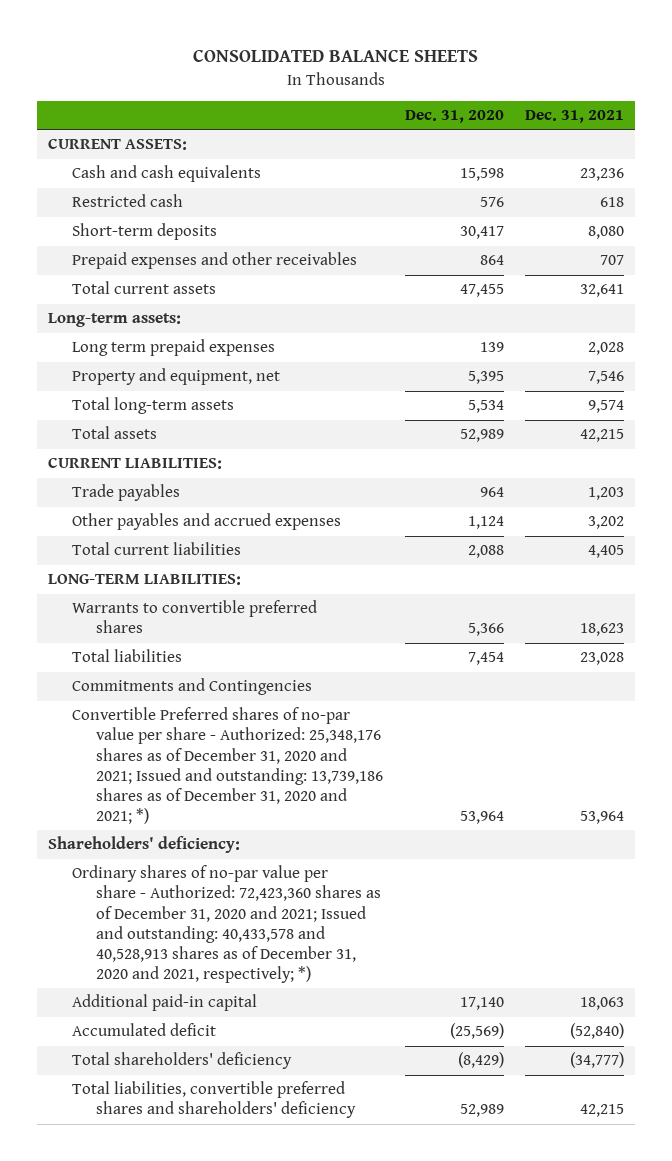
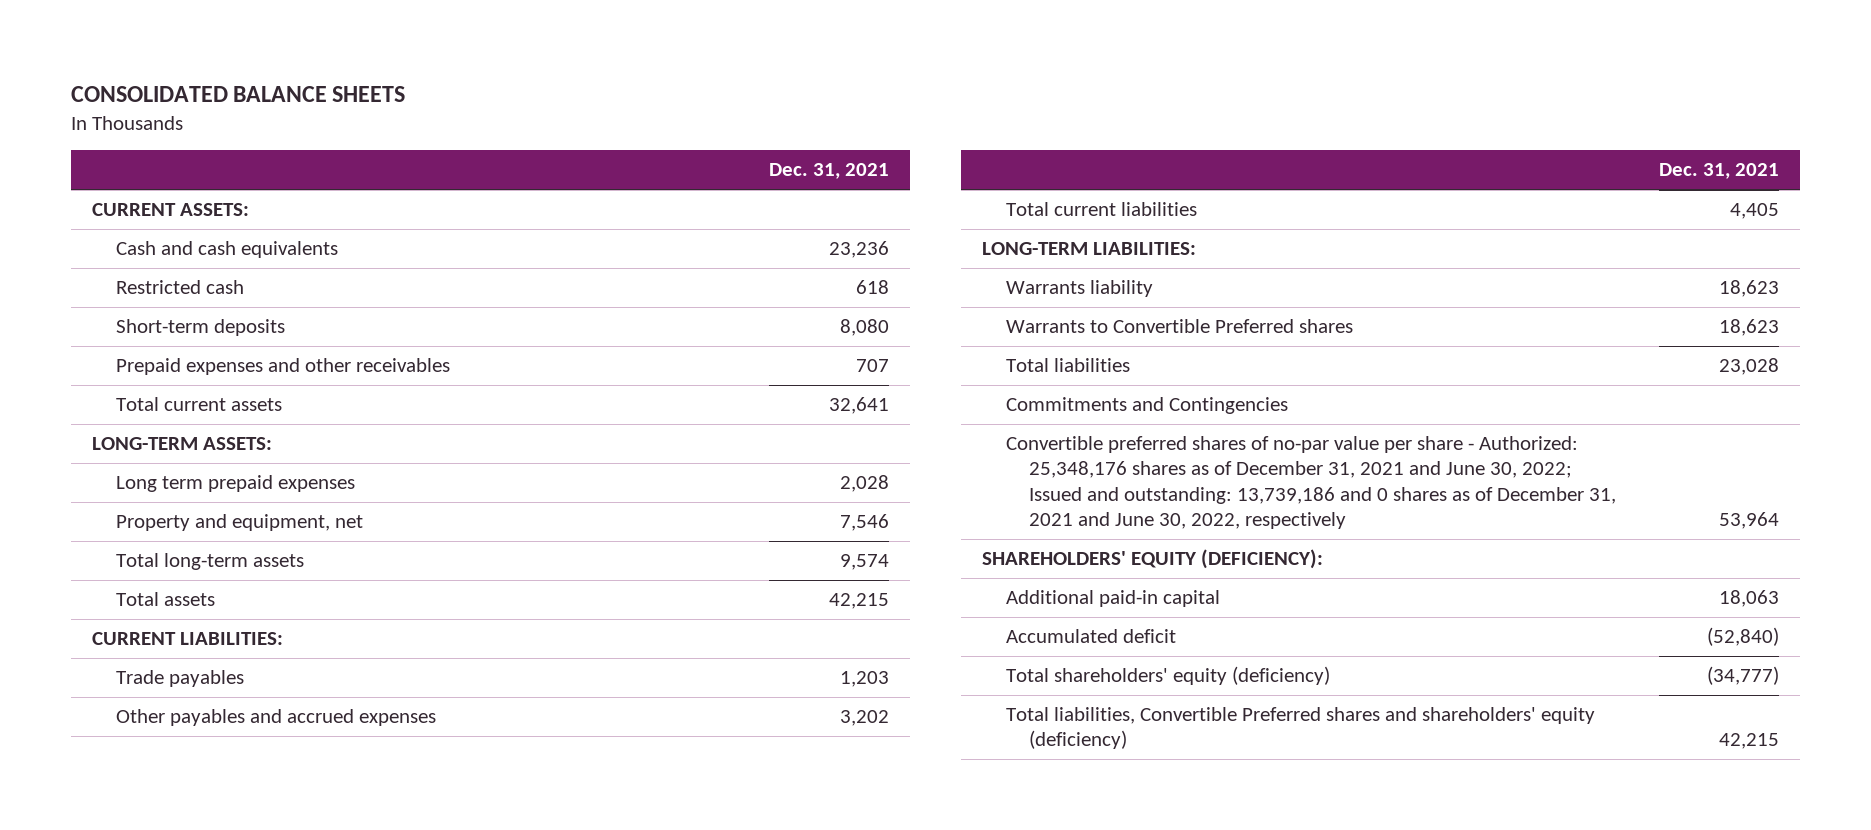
- | Dec. 31, 2020 | Dec. 31, 2021
+ | Dec. 31, 2021
- Long-term assets:
+ LONG-TERM ASSETS:
- Warrants to convertible preferred shares | 5,366 | 18,623
+ Warrants liability | 18,623
+ Warrants to Convertible Preferred shares | 18,623
- Convertible Preferred shares of no-par value per share - Authorized: 25,348,176 shares as of December 31, 2020 and 2021; Issued and outstanding: 13,739,186 shares as of December 31, 2020 and 2021; *) | 53,964 | 53,964
- Shareholders' deficiency:
- Ordinary shares of no-par value per share - Authorized: 72,423,360 shares as of December 31, 2020 and 2021; Issued and outstanding: 40,433,578 and 40,528,913 shares as of December 31, 2020 and 2021, respectively; *)
+ Convertible preferred shares of no-par value per share - Authorized: 25,348,176 shares as of December 31, 2021 and June 30, 2022; Issued and outstanding: 13,739,186 and 0 shares as of December 31, 2021 and June 30, 2022, respectively | 53,964
+ SHAREHOLDERS' EQUITY (DEFICIENCY):
- Total shareholders' deficiency | (8,429) | (34,777)
- Total liabilities, convertible preferred shares and shareholders' deficiency | 52,989 | 42,215
+ Total shareholders' equity (deficiency) | (34,777)
+ Total liabilities, Convertible Preferred shares and shareholders' equity (deficiency) | 42,215

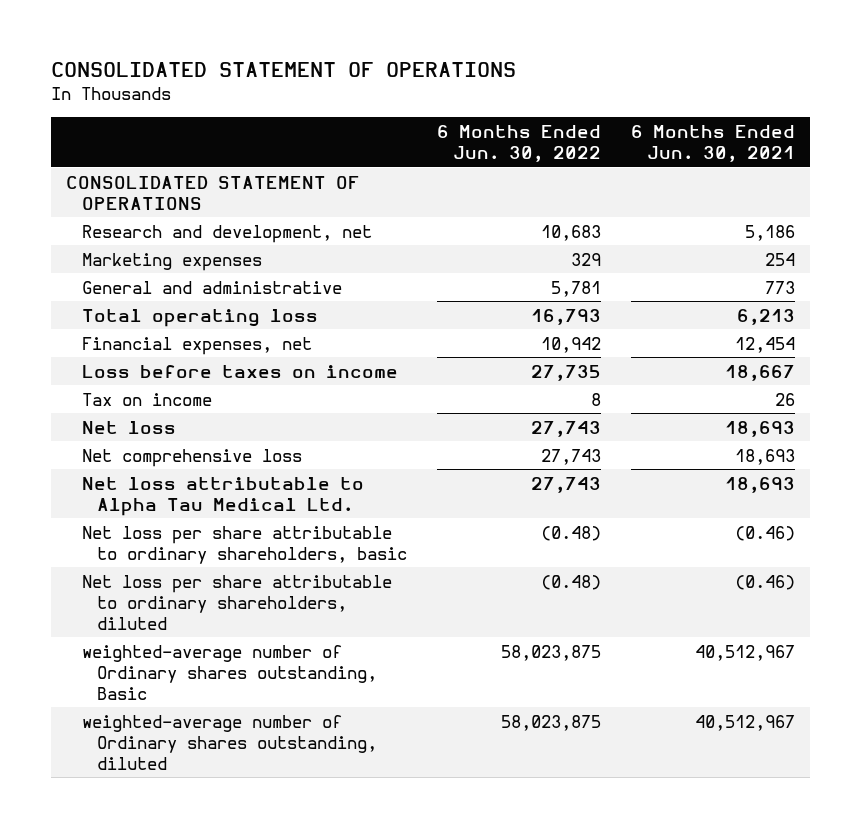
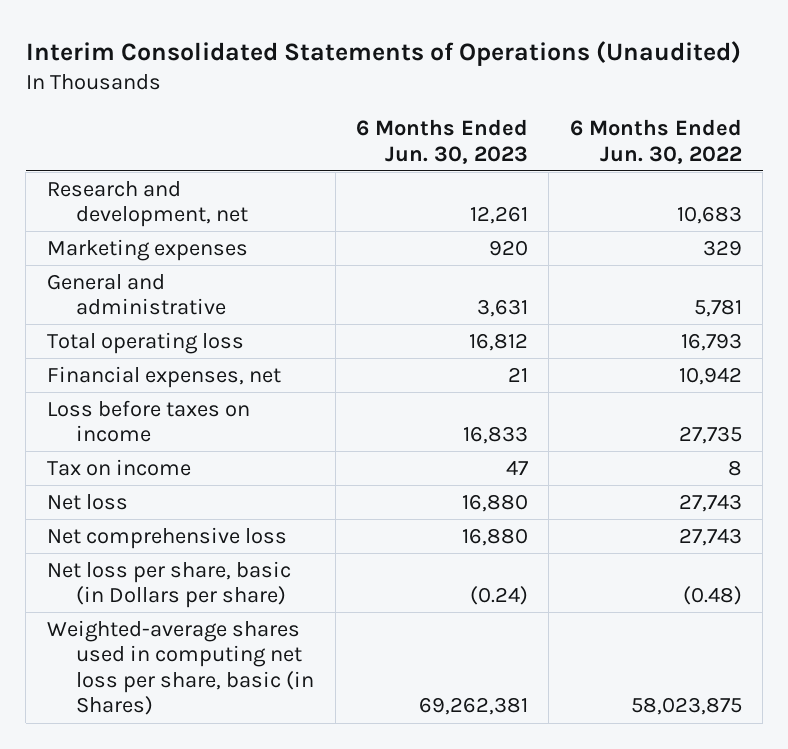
- CONSOLIDATED STATEMENT OF OPERATIONS
+ Interim Consolidated Statements of Operations (Unaudited)
- | 6 Months Ended Jun. 30, 2022 | 6 Months Ended Jun. 30, 2021
+ | 6 Months Ended Jun. 30, 2023 | 6 Months Ended Jun. 30, 2022
- CONSOLIDATED STATEMENT OF OPERATIONS
- Net loss attributable to Alpha Tau Medical Ltd. | 27,743 | 18,693
- Net loss per share attributable to ordinary shareholders, basic | (0.48) | (0.46)
- Net loss per share attributable to ordinary shareholders, diluted | (0.48) | (0.46)
- weighted-average number of Ordinary shares outstanding, Basic | 58,023,875 | 40,512,967
- weighted-average number of Ordinary shares outstanding, diluted | 58,023,875 | 40,512,967
+ Net loss per share, basic (in Dollars per share) | (0.24) | (0.48)
+ Weighted-average shares used in computing net loss per share, basic (in Shares) | 69,262,381 | 58,023,875

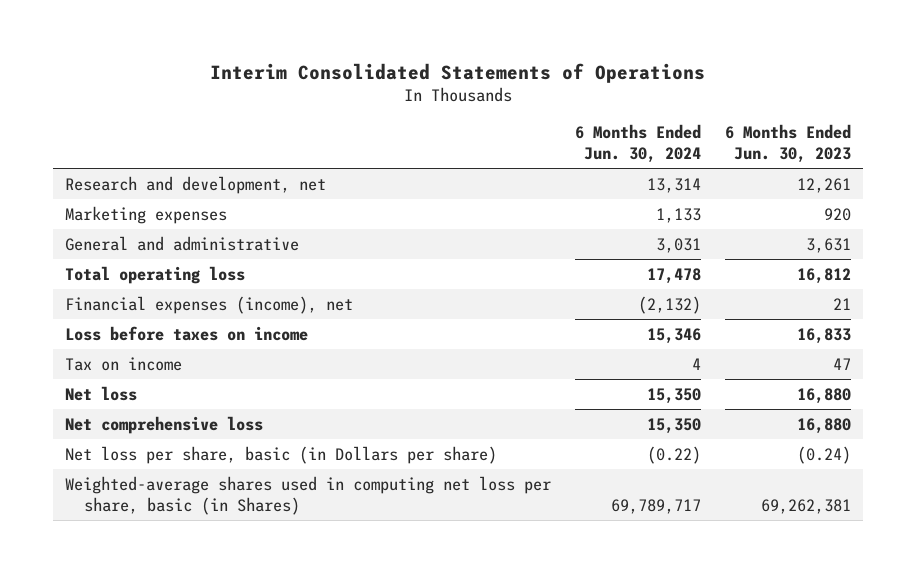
- Interim Consolidated Statements of Operations (Unaudited)
+ Interim Consolidated Statements of Operations
- | 6 Months Ended Jun. 30, 2023 | 6 Months Ended Jun. 30, 2022
+ | 6 Months Ended Jun. 30, 2024 | 6 Months Ended Jun. 30, 2023
- Financial expenses, net | 21 | 10,942
+ Financial expenses (income), net | (2,132) | 21

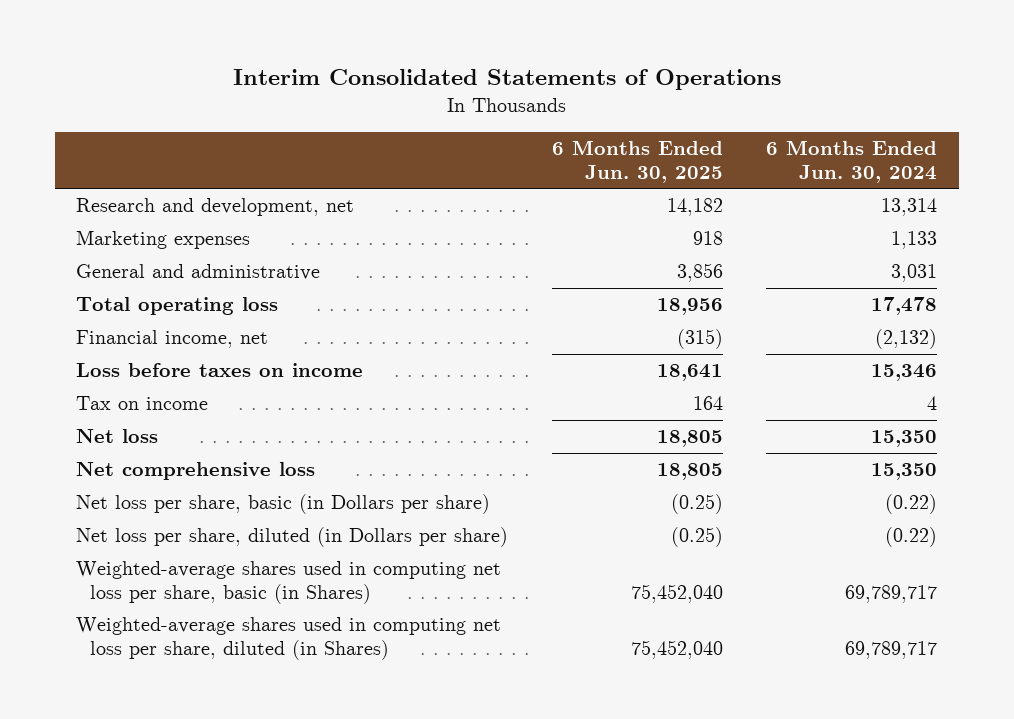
- | 6 Months Ended Jun. 30, 2024 | 6 Months Ended Jun. 30, 2023
+ | 6 Months Ended Jun. 30, 2025 | 6 Months Ended Jun. 30, 2024
- Financial expenses (income), net | (2,132) | 21
+ Financial income, net | (315) | (2,132)
+ Net loss per share, diluted (in Dollars per share) | (0.25) | (0.22)
+ Weighted-average shares used in computing net loss per share, diluted (in Shares) | 75,452,040 | 69,789,717

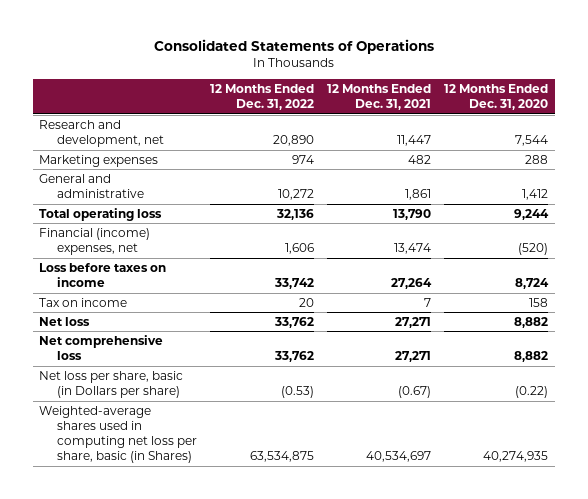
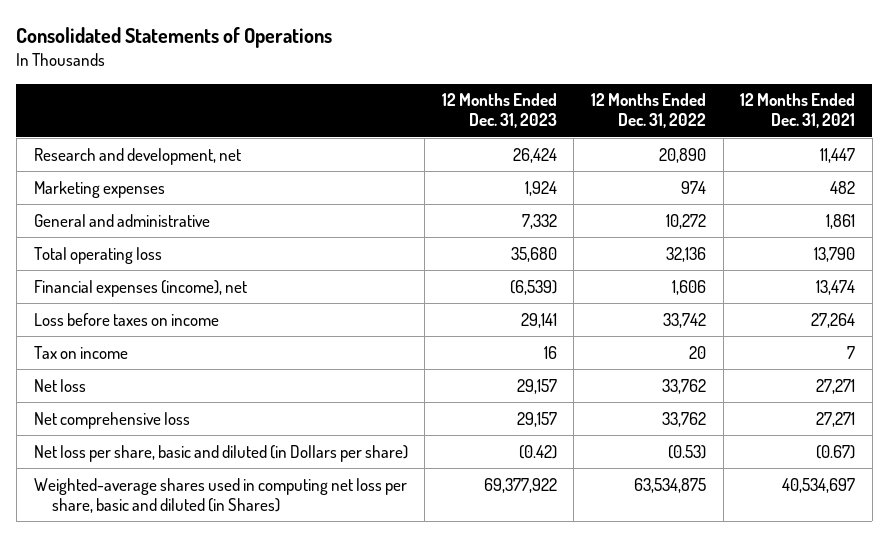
- | 12 Months Ended Dec. 31, 2022 | 12 Months Ended Dec. 31, 2021 | 12 Months Ended Dec. 31, 2020
+ | 12 Months Ended Dec. 31, 2023 | 12 Months Ended Dec. 31, 2022 | 12 Months Ended Dec. 31, 2021
- Financial (income) expenses, net | 1,606 | 13,474 | (520)
+ Financial expenses (income), net | (6,539) | 1,606 | 13,474
- Net loss per share, basic (in Dollars per share) | (0.53) | (0.67) | (0.22)
- Weighted-average shares used in computing net loss per share, basic (in Shares) | 63,534,875 | 40,534,697 | 40,274,935
+ Net loss per share, basic and diluted (in Dollars per share) | (0.42) | (0.53) | (0.67)
+ Weighted-average shares used in computing net loss per share, basic and diluted (in Shares) | 69,377,922 | 63,534,875 | 40,534,697

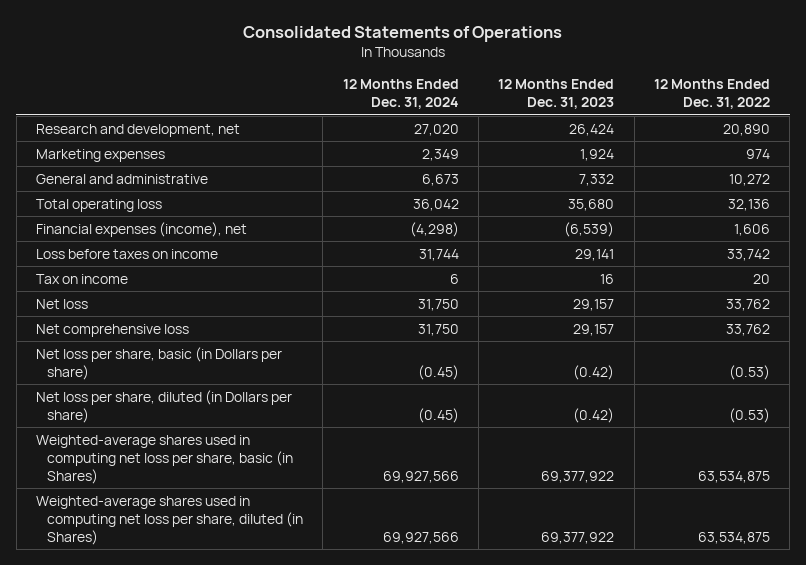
- | 12 Months Ended Dec. 31, 2023 | 12 Months Ended Dec. 31, 2022 | 12 Months Ended Dec. 31, 2021
+ | 12 Months Ended Dec. 31, 2024 | 12 Months Ended Dec. 31, 2023 | 12 Months Ended Dec. 31, 2022
- Net loss per share, basic and diluted (in Dollars per share) | (0.42) | (0.53) | (0.67)
- Weighted-average shares used in computing net loss per share, basic and diluted (in Shares) | 69,377,922 | 63,534,875 | 40,534,697
+ Net loss per share, basic (in Dollars per share) | (0.45) | (0.42) | (0.53)
+ Net loss per share, diluted (in Dollars per share) | (0.45) | (0.42) | (0.53)
+ Weighted-average shares used in computing net loss per share, basic (in Shares) | 69,927,566 | 69,377,922 | 63,534,875
+ Weighted-average shares used in computing net loss per share, diluted (in Shares) | 69,927,566 | 69,377,922 | 63,534,875

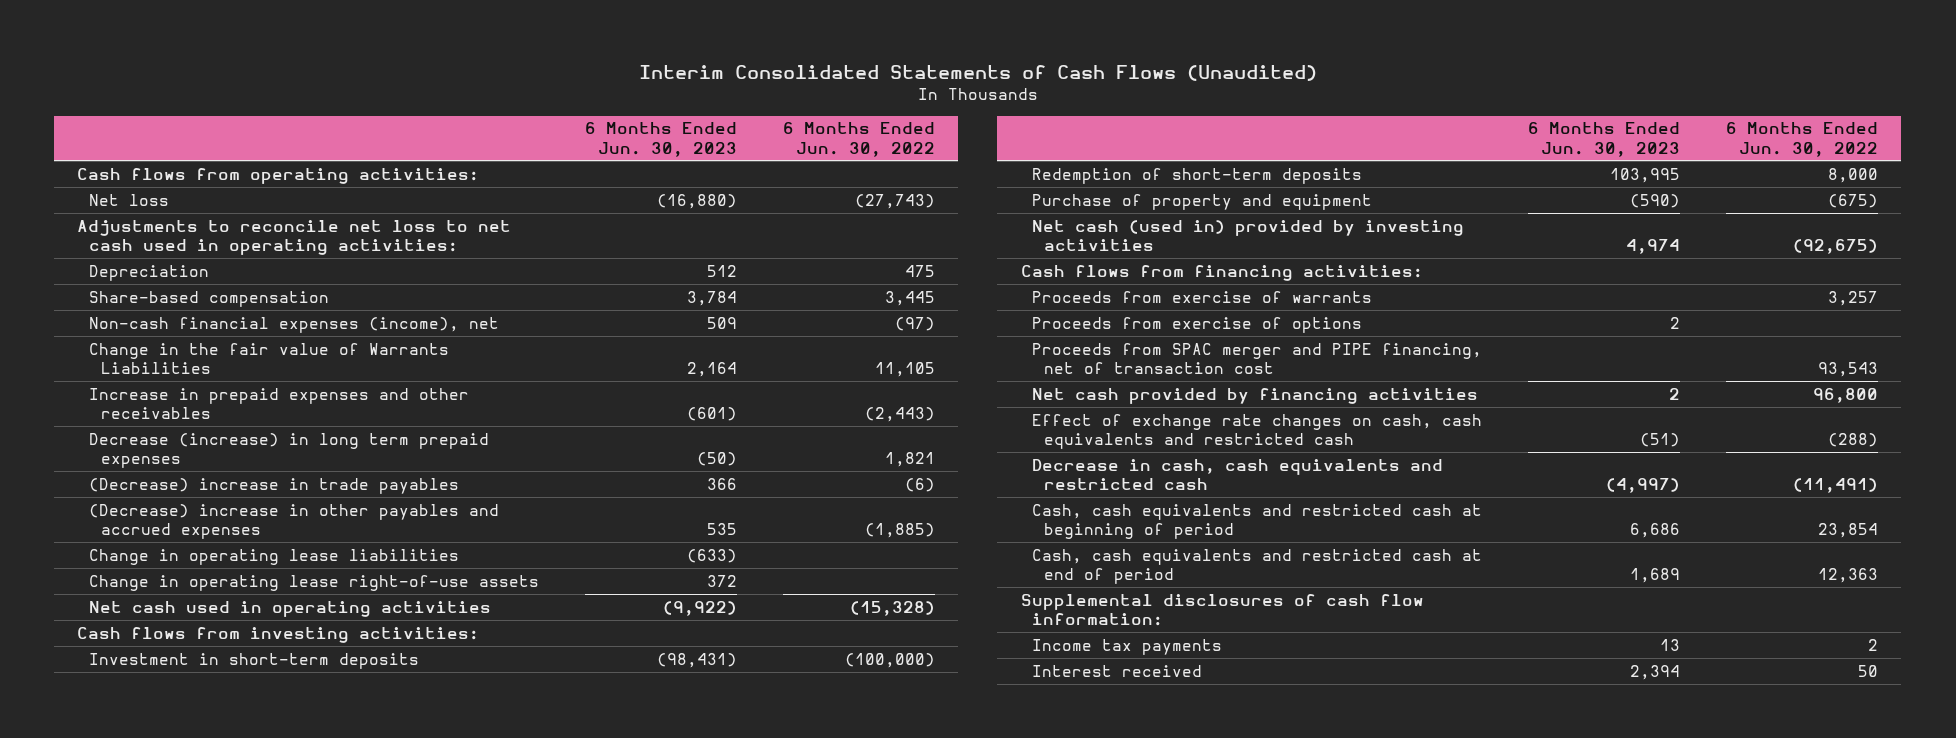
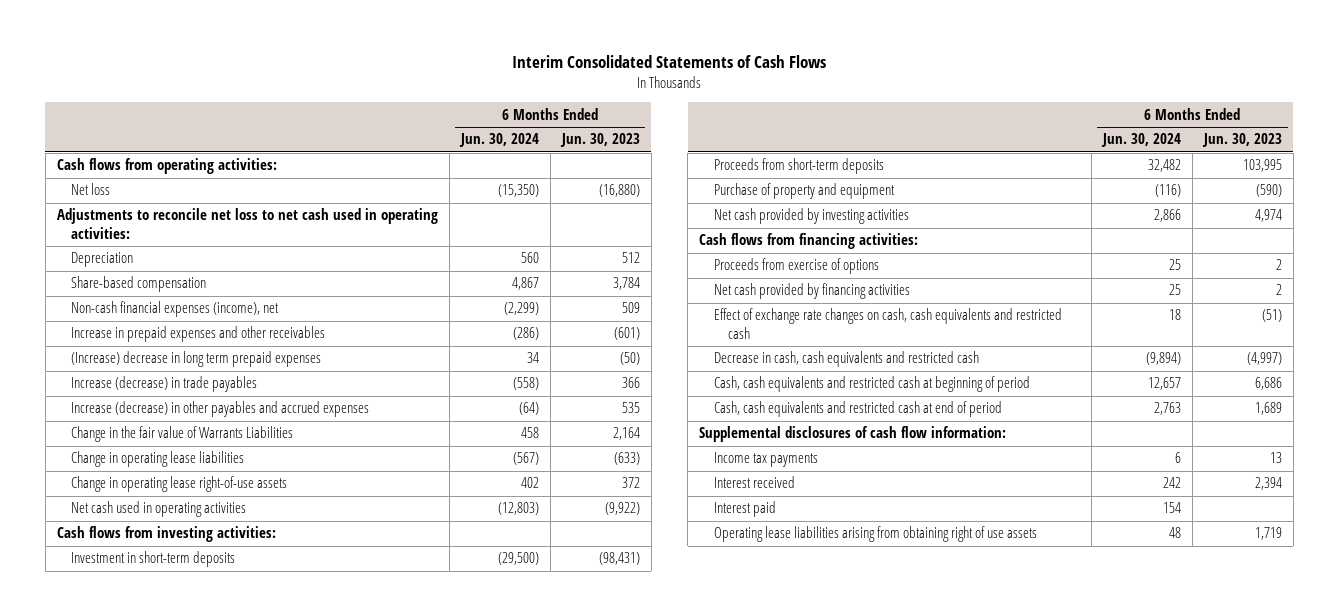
- Interim Consolidated Statements of Cash Flows (Unaudited)
+ Interim Consolidated Statements of Cash Flows
- | 6 Months Ended Jun. 30, 2023 | 6 Months Ended Jun. 30, 2022
+ | 6 Months Ended Jun. 30, 2024 | 6 Months Ended Jun. 30, 2023
- Decrease (increase) in long term prepaid expenses | (50) | 1,821
- (Decrease) increase in trade payables | 366 | (6)
- (Decrease) increase in other payables and accrued expenses | 535 | (1,885)
+ (Increase) decrease in long term prepaid expenses | 34 | (50)
+ Increase (decrease) in trade payables | (558) | 366
+ Increase (decrease) in other payables and accrued expenses | (64) | 535
moved down: Change in the fair value of Warrants Liabilities | 458 | 2,164
- Redemption of short-term deposits | 103,995 | 8,000
+ Proceeds from short-term deposits | 32,482 | 103,995
- Net cash (used in) provided by investing activities | 4,974 | (92,675)
+ Net cash provided by investing activities | 2,866 | 4,974
- Proceeds from exercise of warrants | | 3,257
- Proceeds from SPAC merger and PIPE financing, net of transaction cost | | 93,543
+ Interest paid | 154 |
+ Operating lease liabilities arising from obtaining right of use assets | 48 | 1,719

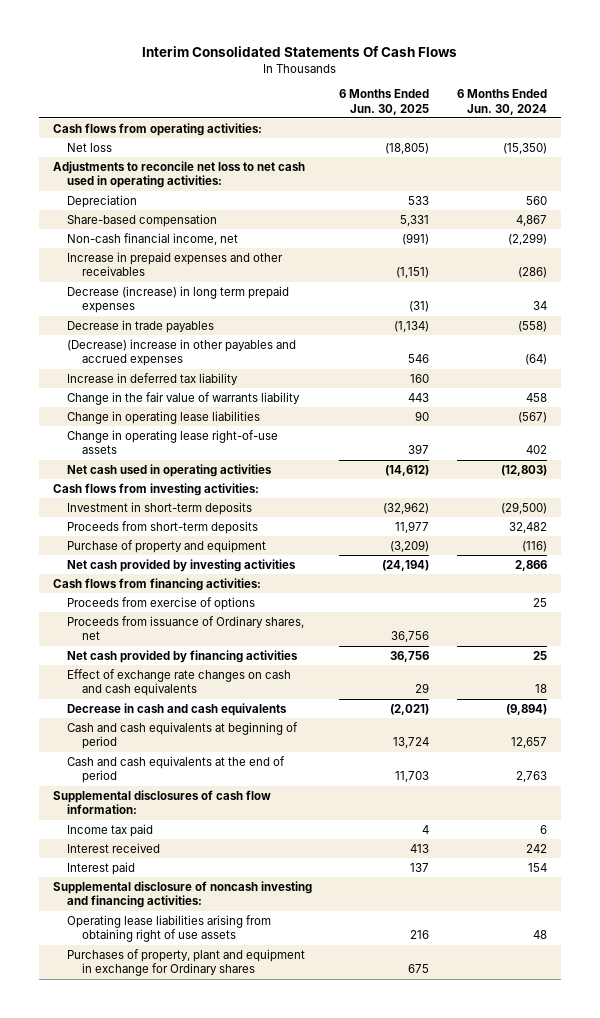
- Interim Consolidated Statements of Cash Flows
+ Interim Consolidated Statements Of Cash Flows
- | 6 Months Ended Jun. 30, 2024 | 6 Months Ended Jun. 30, 2023
+ | 6 Months Ended Jun. 30, 2025 | 6 Months Ended Jun. 30, 2024
- Non-cash financial expenses (income), net | (2,299) | 509
+ Non-cash financial income, net | (991) | (2,299)
- (Increase) decrease in long term prepaid expenses | 34 | (50)
- Increase (decrease) in trade payables | (558) | 366
- Increase (decrease) in other payables and accrued expenses | (64) | 535
- Change in the fair value of Warrants Liabilities | 458 | 2,164
+ Decrease (increase) in long term prepaid expenses | (31) | 34
+ Decrease in trade payables | (1,134) | (558)
+ (Decrease) increase in other payables and accrued expenses | 546 | (64)
+ Increase in deferred tax liability | 160 |
+ Change in the fair value of warrants liability | 443 | 458
+ Proceeds from issuance of Ordinary shares, net | 36,756 |
- Effect of exchange rate changes on cash, cash equivalents and restricted cash | 18 | (51)
- Decrease in cash, cash equivalents and restricted cash | (9,894) | (4,997)
- Cash, cash equivalents and restricted cash at beginning of period | 12,657 | 6,686
- Cash, cash equivalents and restricted cash at end of period | 2,763 | 1,689
+ Effect of exchange rate changes on cash and cash equivalents | 29 | 18
+ Decrease in cash and cash equivalents | (2,021) | (9,894)
+ Cash and cash equivalents at beginning of period | 13,724 | 12,657
+ Cash and cash equivalents at the end of period | 11,703 | 2,763
- Income tax payments | 6 | 13
+ Income tax paid | 4 | 6
+ Supplemental disclosure of noncash investing and financing activities:
+ Purchases of property, plant and equipment in exchange for Ordinary shares | 675 |

